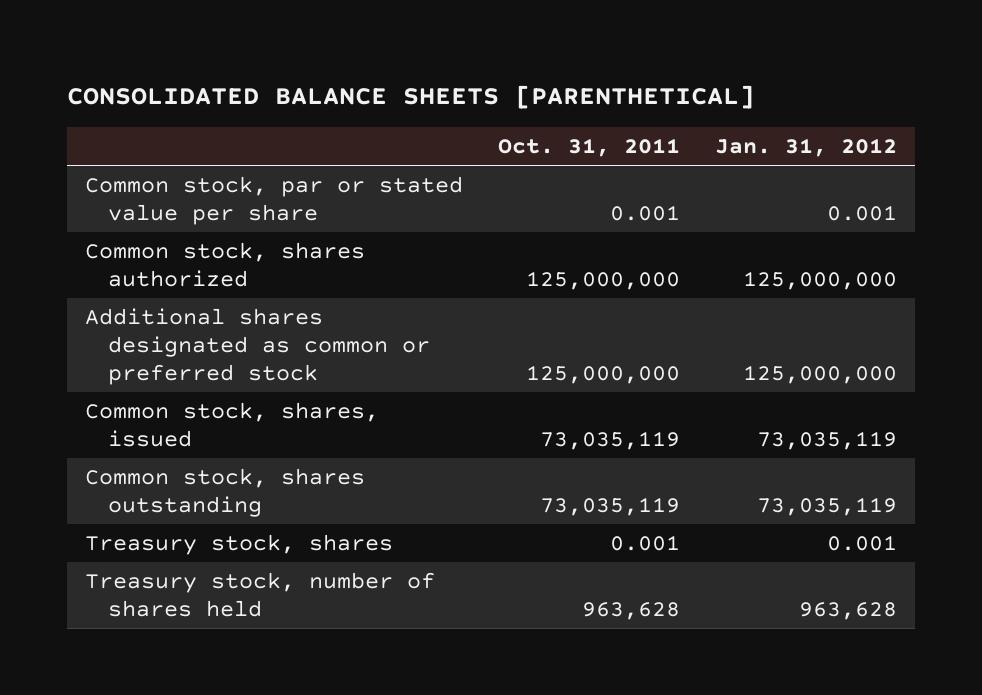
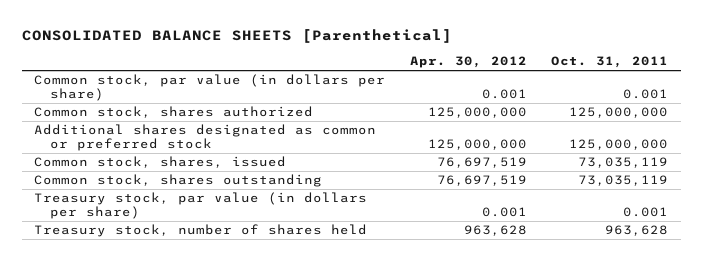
- CONSOLIDATED BALANCE SHEETS [PARENTHETICAL]
+ CONSOLIDATED BALANCE SHEETS [Parenthetical]
- | Oct. 31, 2011 | Jan. 31, 2012
+ | Apr. 30, 2012 | Oct. 31, 2011
- Common stock, par or stated value per share | 0.001 | 0.001
+ Common stock, par value (in dollars per share) | 0.001 | 0.001
- Treasury stock, shares | 0.001 | 0.001
+ Treasury stock, par value (in dollars per share) | 0.001 | 0.001

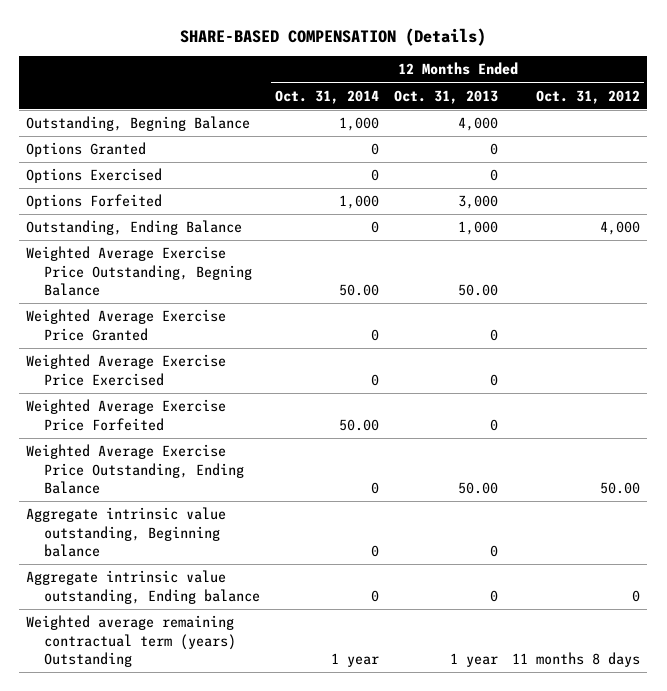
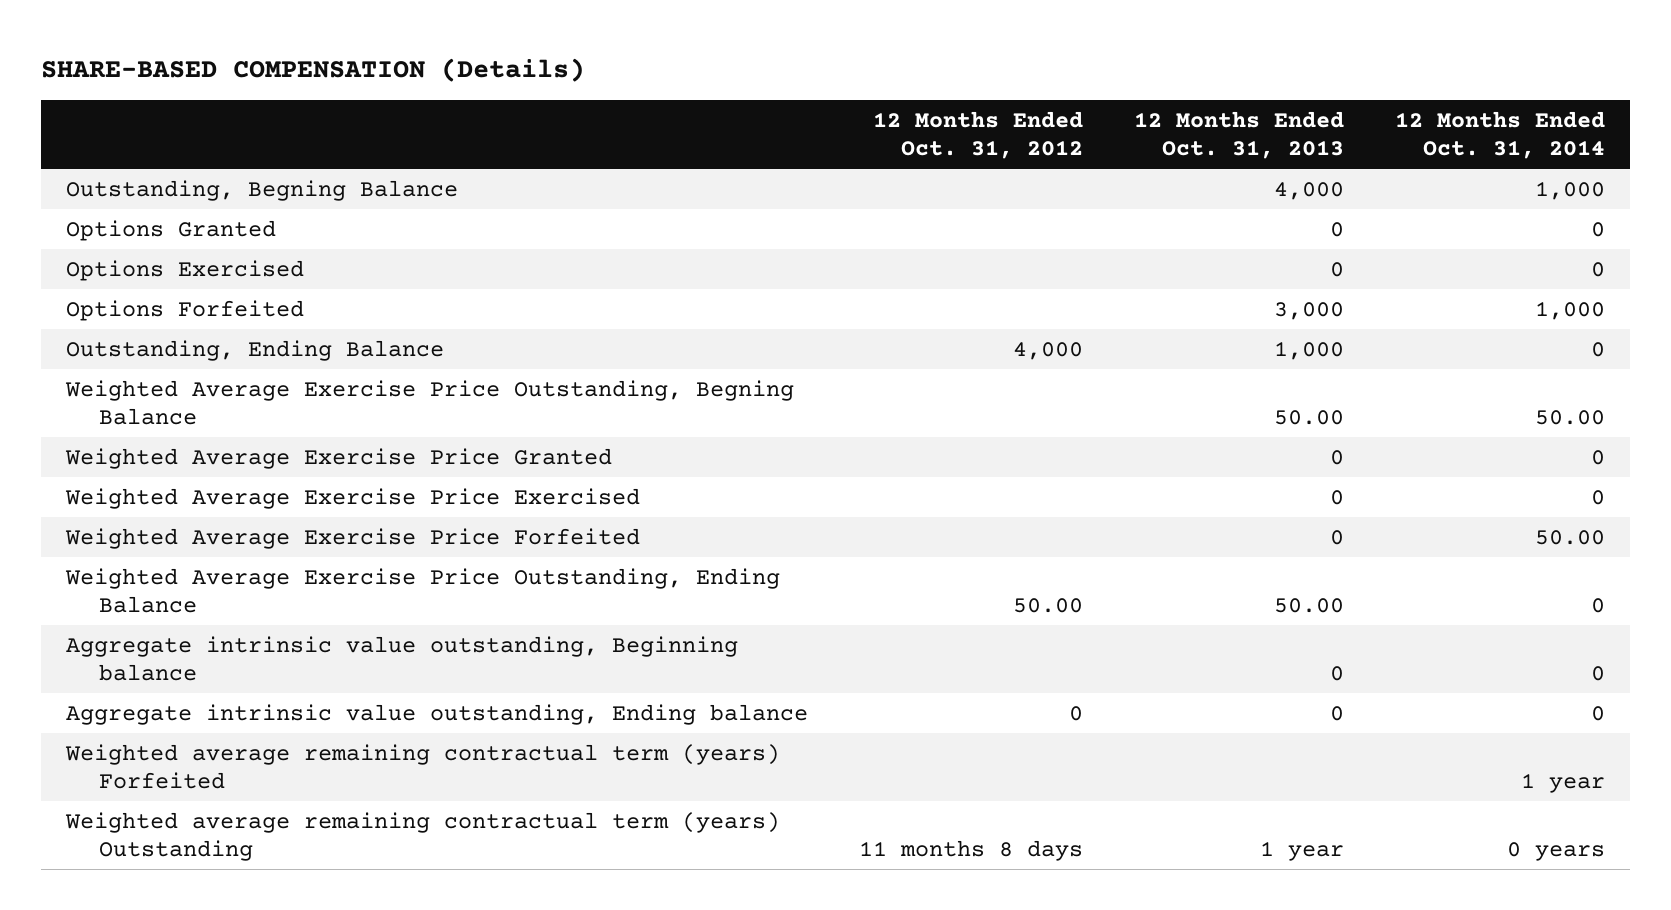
- | 12 Months Ended Oct. 31, 2014 | 12 Months Ended Oct. 31, 2013 | 12 Months Ended Oct. 31, 2012
+ | 12 Months Ended Oct. 31, 2012 | 12 Months Ended Oct. 31, 2013 | 12 Months Ended Oct. 31, 2014
- Weighted average remaining contractual term (years) Outstanding | 1 year | 1 year | 11 months 8 days
+ Weighted average remaining contractual term (years) Forfeited | | | 1 year
+ Weighted average remaining contractual term (years) Outstanding | 11 months 8 days | 1 year | 0 years

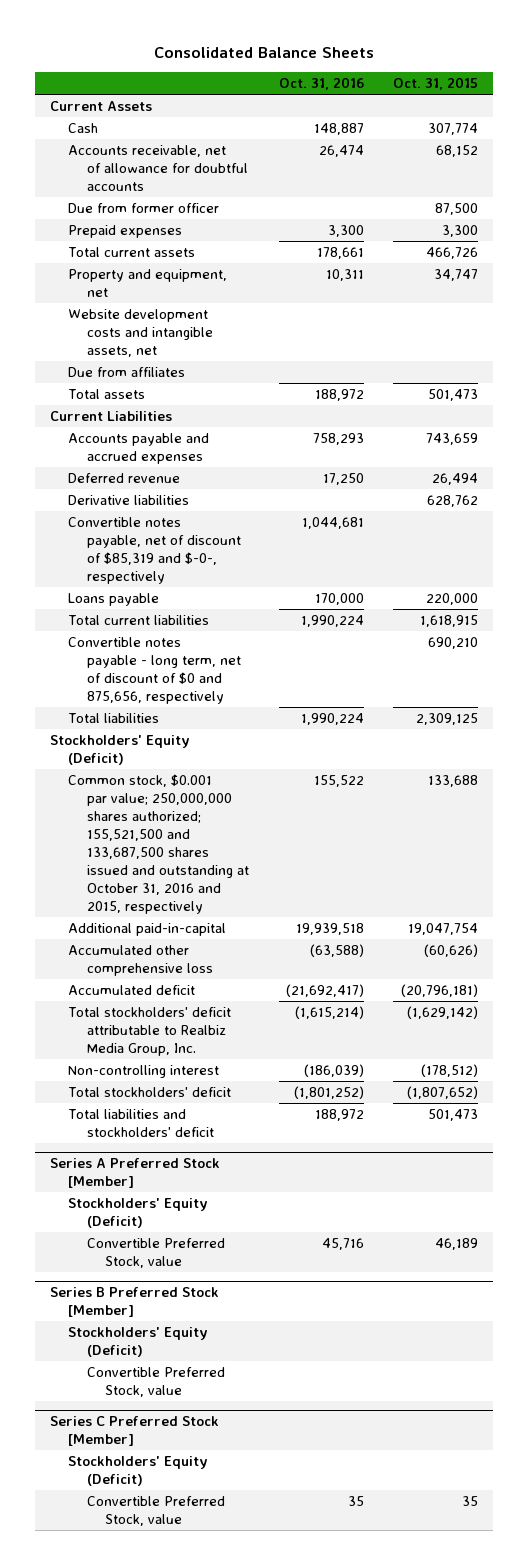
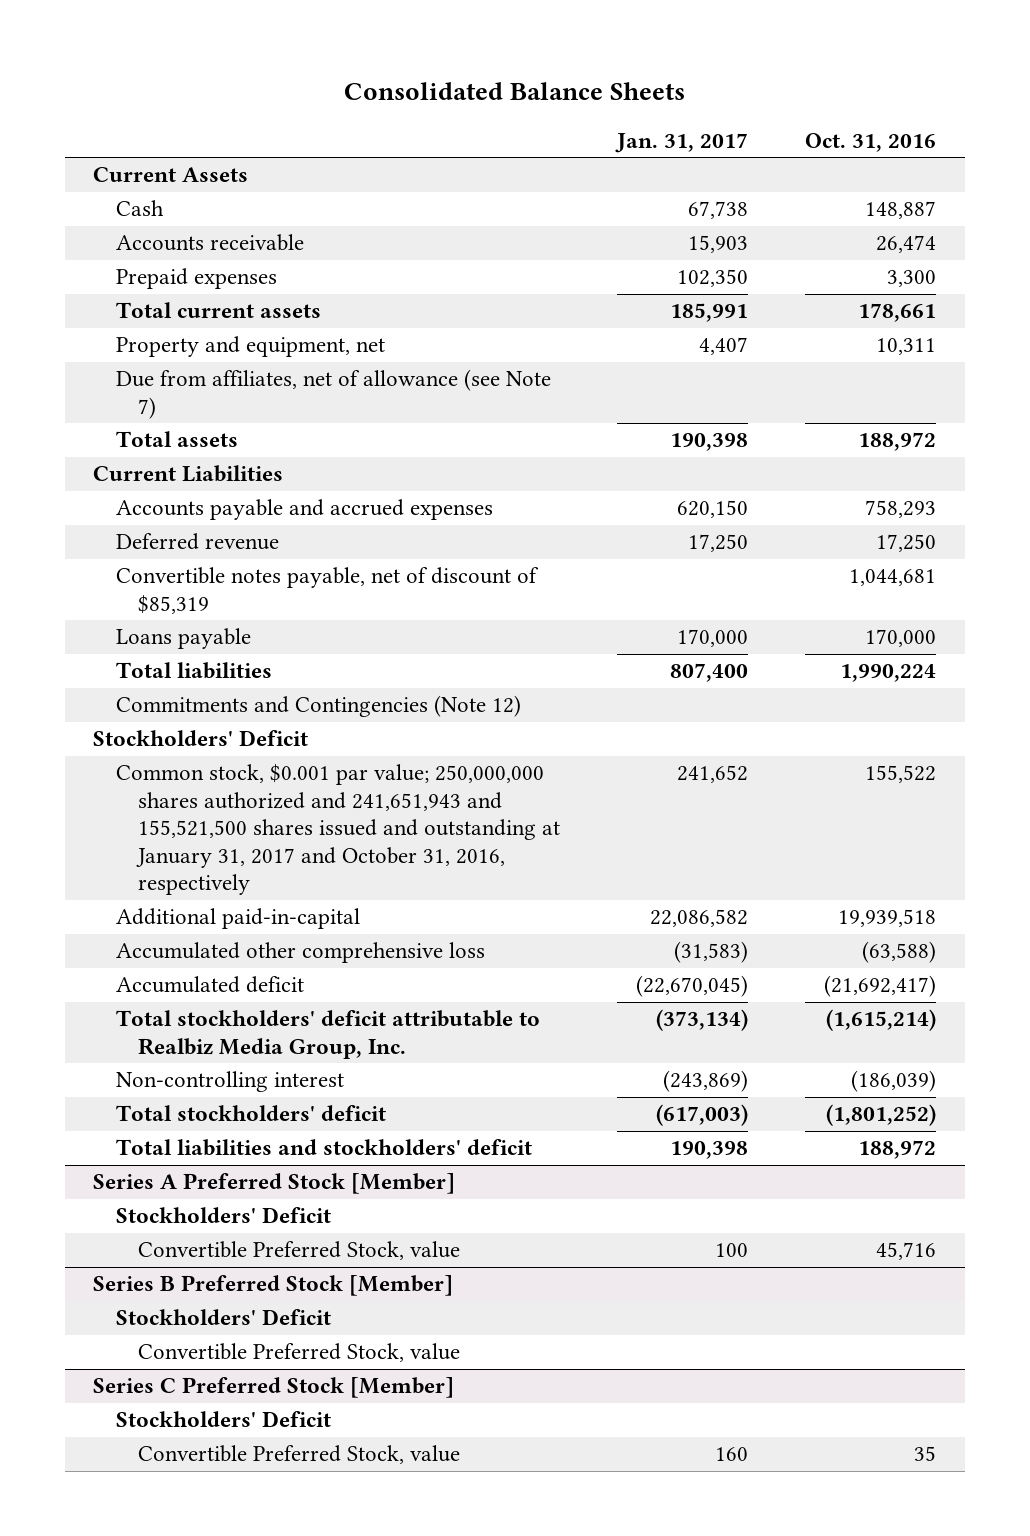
- | Oct. 31, 2016 | Oct. 31, 2015
+ | Jan. 31, 2017 | Oct. 31, 2016
- Accounts receivable, net of allowance for doubtful accounts | 26,474 | 68,152
- Due from former officer | | 87,500
+ Accounts receivable | 15,903 | 26,474
- Website development costs and intangible assets, net
- Due from affiliates
+ Due from affiliates, net of allowance (see Note 7)
- Derivative liabilities | | 628,762
- Convertible notes payable, net of discount of $85,319 and $-0-, respectively | 1,044,681 |
+ Convertible notes payable, net of discount of $85,319 | | 1,044,681
- Total current liabilities | 1,990,224 | 1,618,915
- Convertible notes payable - long term, net of discount of $0 and 875,656, respectively | | 690,210
- Stockholders' Equity (Deficit)
- Common stock, $0.001 par value; 250,000,000 shares authorized; 155,521,500 and 133,687,500 shares issued and outstanding at October 31, 2016 and 2015, respectively | 155,522 | 133,688
+ Commitments and Contingencies (Note 12)
+ Stockholders' Deficit
+ Common stock, $0.001 par value; 250,000,000 shares authorized and 241,651,943 and 155,521,500 shares issued and outstanding at January 31, 2017 and October 31, 2016, respectively | 241,652 | 155,522
@ Series A Preferred Stock [Member]
- Stockholders' Equity (Deficit)
+ Stockholders' Deficit
@ Series B Preferred Stock [Member]
- Stockholders' Equity (Deficit)
+ Stockholders' Deficit
@ Series C Preferred Stock [Member]
- Stockholders' Equity (Deficit)
+ Stockholders' Deficit

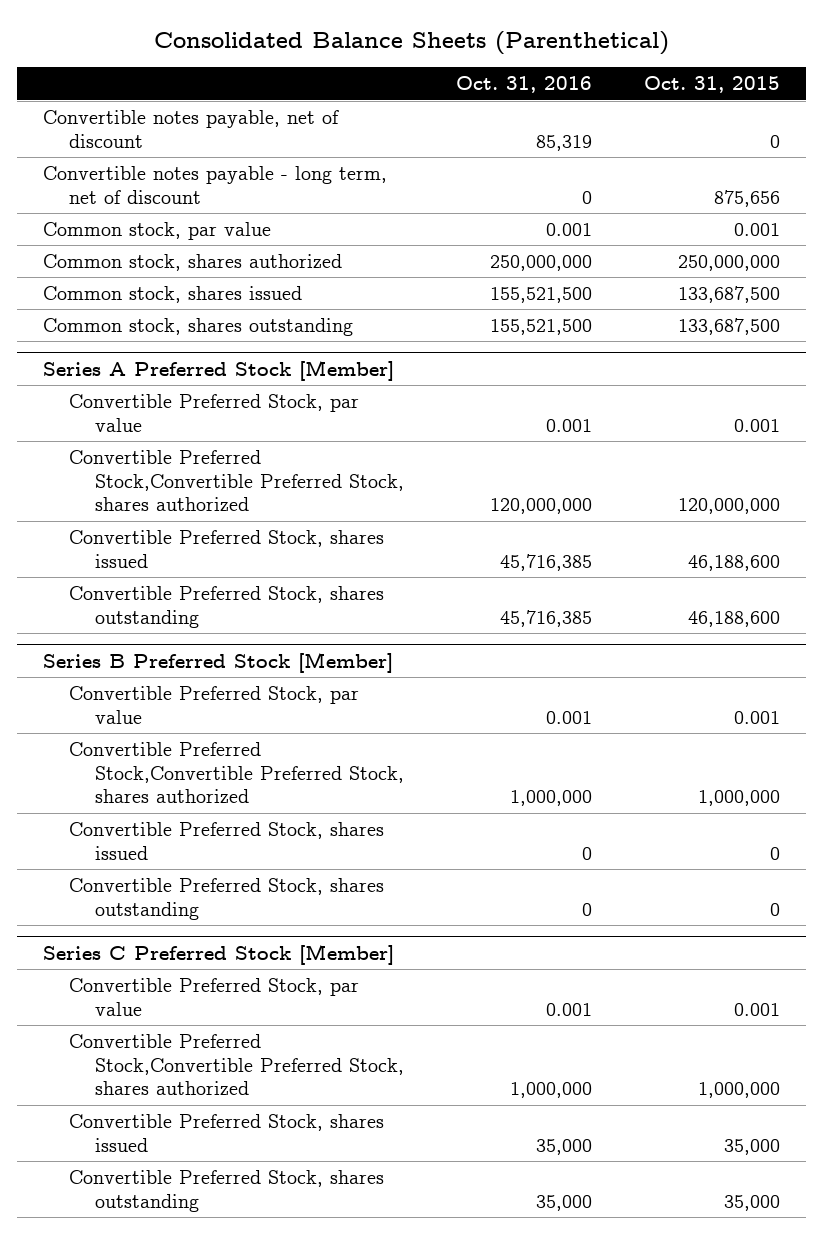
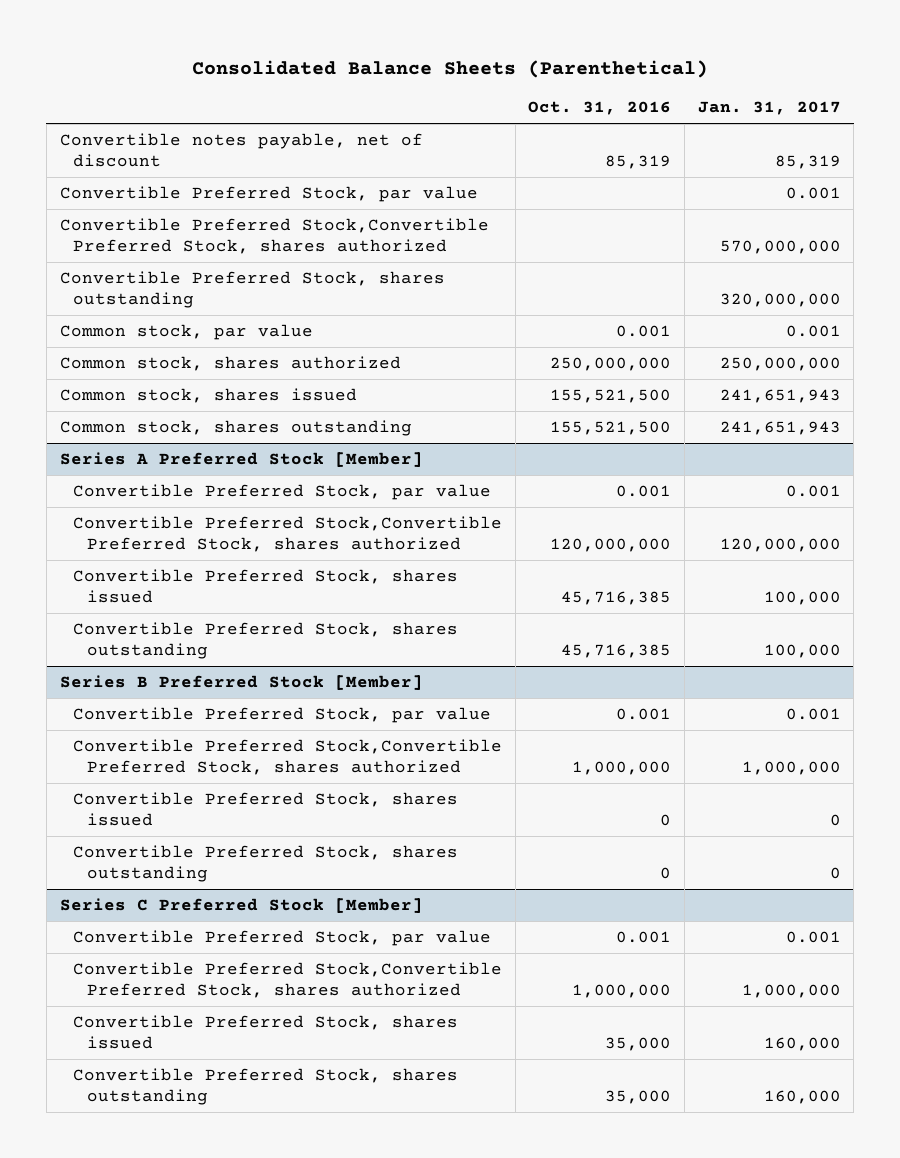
- | Oct. 31, 2016 | Oct. 31, 2015
+ | Oct. 31, 2016 | Jan. 31, 2017
- Convertible notes payable - long term, net of discount | 0 | 875,656
+ Convertible Preferred Stock, par value | | 0.001
+ Convertible Preferred Stock,Convertible Preferred Stock, shares authorized | | 570,000,000
+ Convertible Preferred Stock, shares outstanding | | 320,000,000

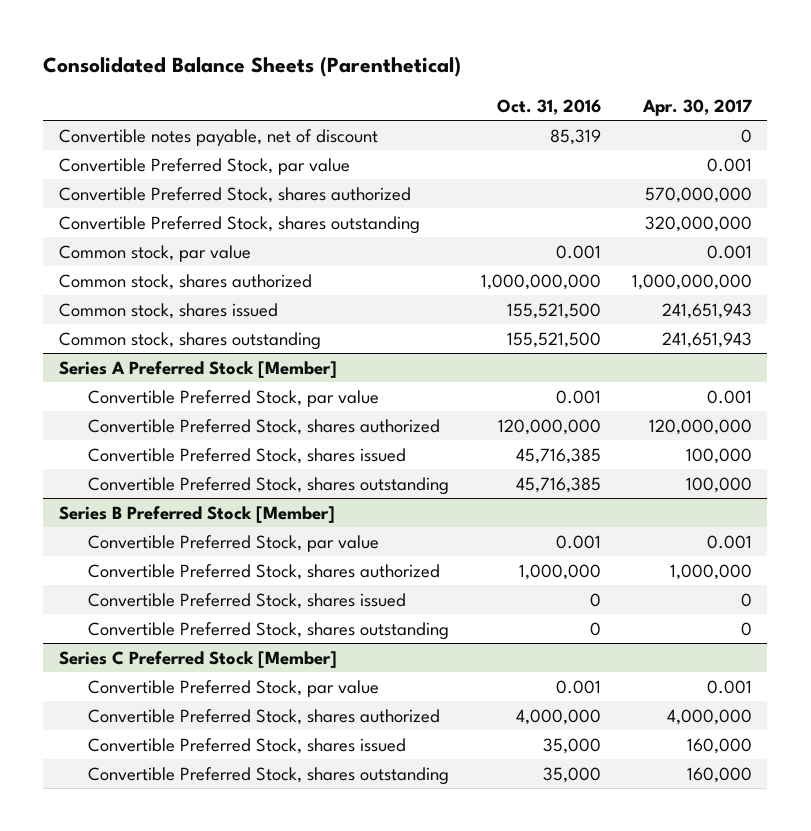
- | Oct. 31, 2016 | Jan. 31, 2017
+ | Oct. 31, 2016 | Apr. 30, 2017
- Convertible Preferred Stock,Convertible Preferred Stock, shares authorized | | 570,000,000
+ Convertible Preferred Stock, shares authorized | | 570,000,000
- Common stock, shares authorized | 250,000,000 | 250,000,000
+ Common stock, shares authorized | 1,000,000,000 | 1,000,000,000
@ Series A Preferred Stock [Member]
- Convertible Preferred Stock,Convertible Preferred Stock, shares authorized | 120,000,000 | 120,000,000
+ Convertible Preferred Stock, shares authorized | 120,000,000 | 120,000,000
@ Series B Preferred Stock [Member]
- Convertible Preferred Stock,Convertible Preferred Stock, shares authorized | 1,000,000 | 1,000,000
+ Convertible Preferred Stock, shares authorized | 1,000,000 | 1,000,000
@ Series C Preferred Stock [Member]
- Convertible Preferred Stock,Convertible Preferred Stock, shares authorized | 1,000,000 | 1,000,000
+ Convertible Preferred Stock, shares authorized | 4,000,000 | 4,000,000

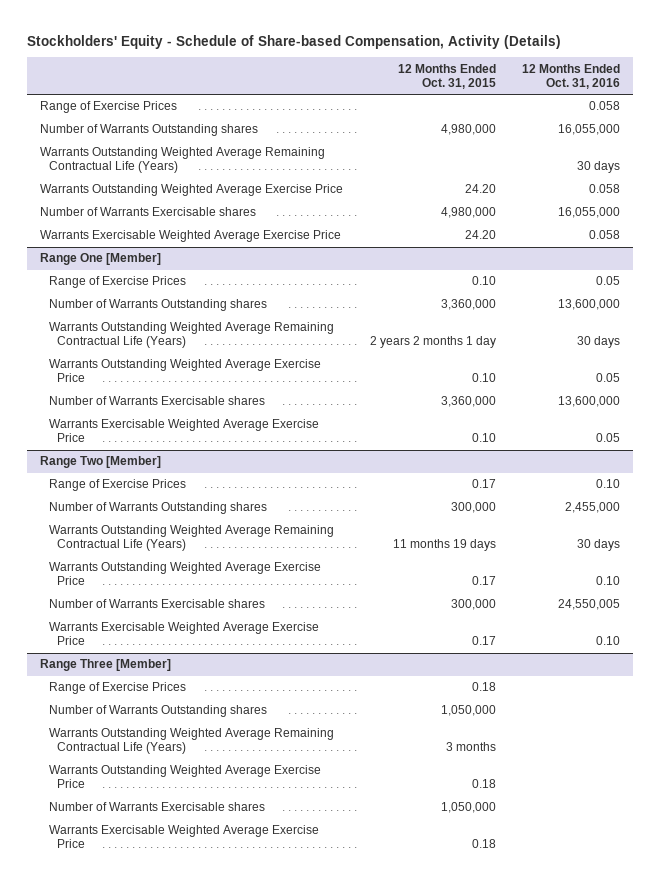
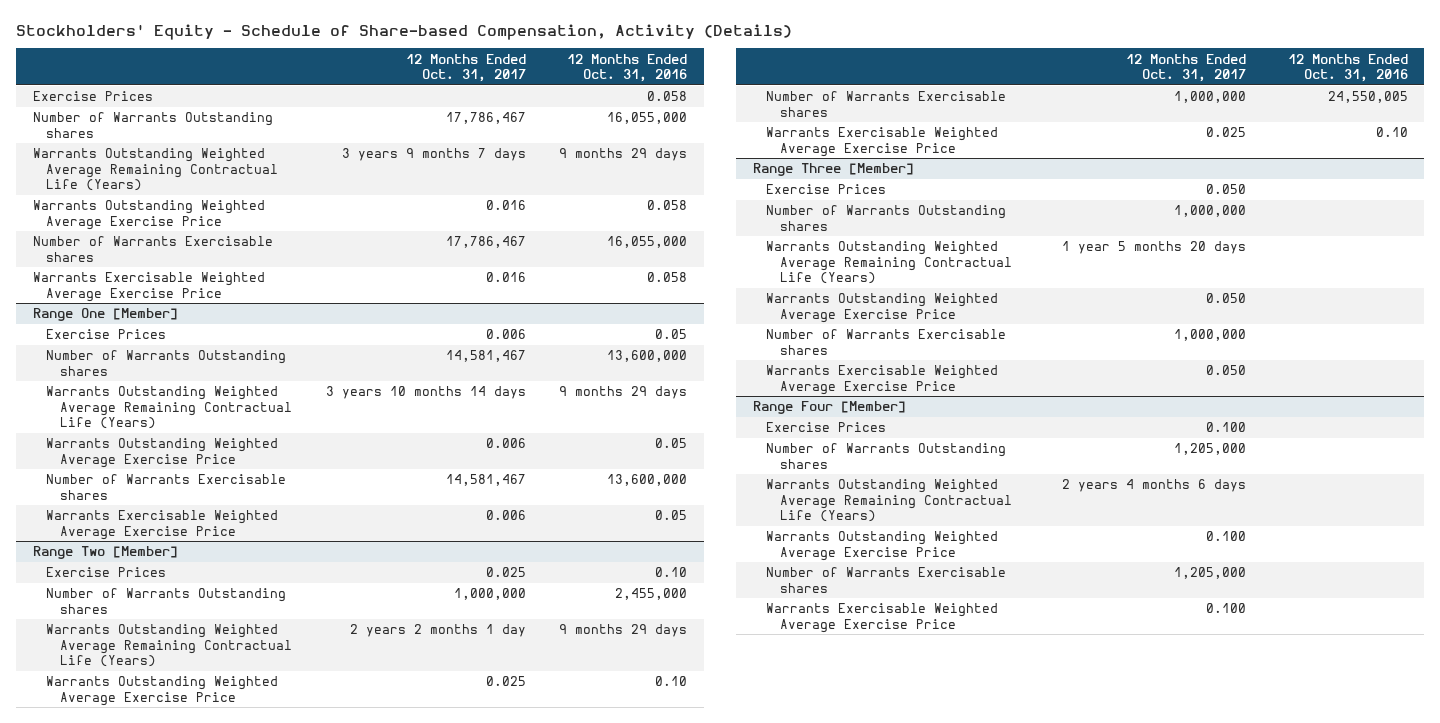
- | 12 Months Ended Oct. 31, 2015 | 12 Months Ended Oct. 31, 2016
+ | 12 Months Ended Oct. 31, 2017 | 12 Months Ended Oct. 31, 2016
- Range of Exercise Prices | | 0.058
+ Exercise Prices | | 0.058
- Warrants Outstanding Weighted Average Remaining Contractual Life (Years) | | 30 days
+ Warrants Outstanding Weighted Average Remaining Contractual Life (Years) | 3 years 9 months 7 days | 9 months 29 days
@ Range One [Member]
- Range of Exercise Prices | 0.10 | 0.05
+ Exercise Prices | 0.006 | 0.05
- Warrants Outstanding Weighted Average Remaining Contractual Life (Years) | 2 years 2 months 1 day | 30 days
+ Warrants Outstanding Weighted Average Remaining Contractual Life (Years) | 3 years 10 months 14 days | 9 months 29 days
@ Range Two [Member]
- Range of Exercise Prices | 0.17 | 0.10
+ Exercise Prices | 0.025 | 0.10
- Warrants Outstanding Weighted Average Remaining Contractual Life (Years) | 11 months 19 days | 30 days
+ Warrants Outstanding Weighted Average Remaining Contractual Life (Years) | 2 years 2 months 1 day | 9 months 29 days
@ Range Three [Member]
- Range of Exercise Prices | 0.18 |
+ Exercise Prices | 0.050 |
+ Range Four [Member]
+ Exercise Prices | 0.100 |
+ Number of Warrants Outstanding shares | 1,205,000 |
+ Warrants Outstanding Weighted Average Remaining Contractual Life (Years) | 2 years 4 months 6 days |
+ Warrants Outstanding Weighted Average Exercise Price | 0.100 |
+ Number of Warrants Exercisable shares | 1,205,000 |
+ Warrants Exercisable Weighted Average Exercise Price | 0.100 |

